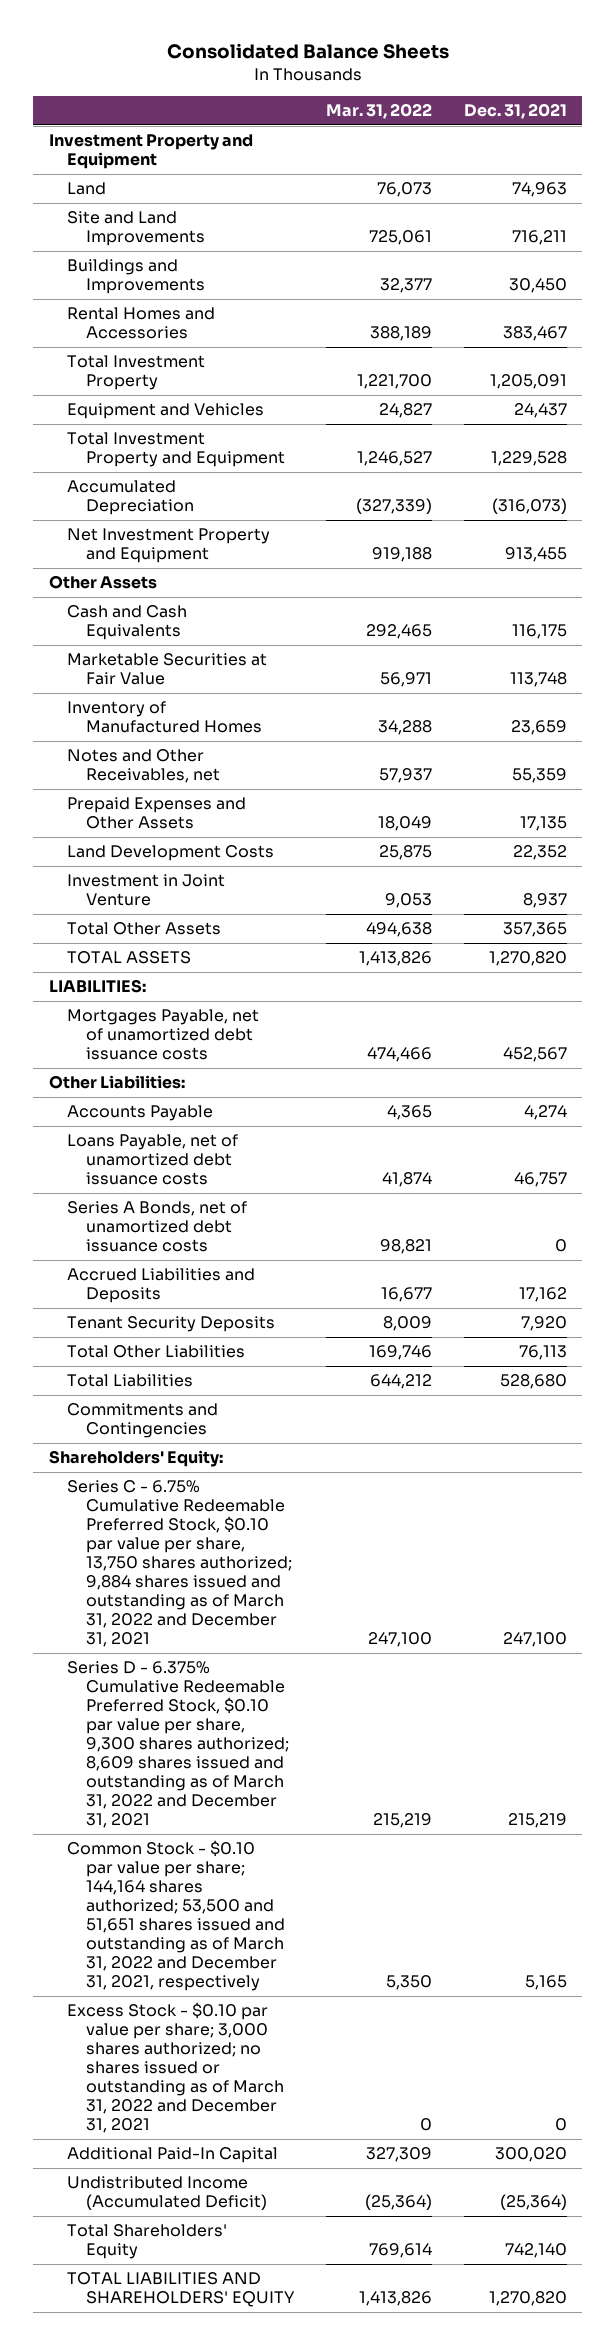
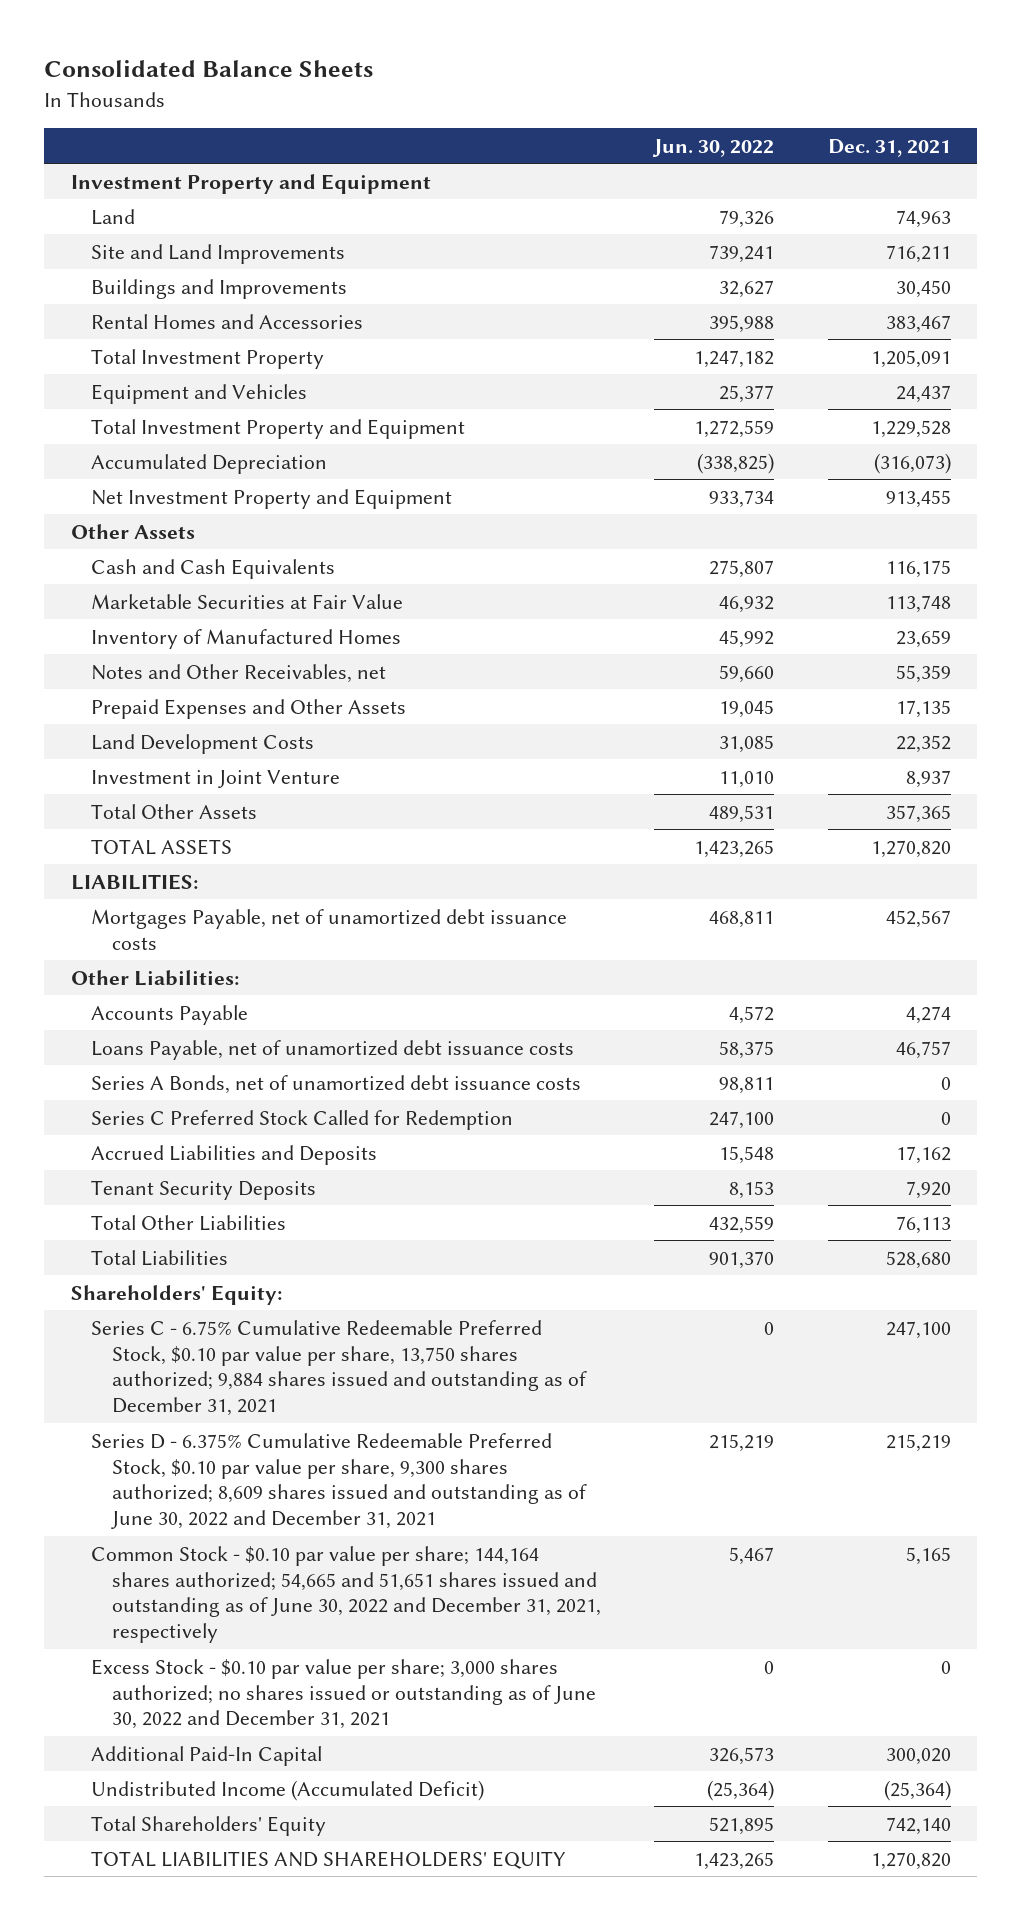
- | Mar. 31, 2022 | Dec. 31, 2021
+ | Jun. 30, 2022 | Dec. 31, 2021
+ Series C Preferred Stock Called for Redemption | 247,100 | 0
- Commitments and Contingencies
- Series C - 6.75% Cumulative Redeemable Preferred Stock, $0.10 par value per share, 13,750 shares authorized; 9,884 shares issued and outstanding as of March 31, 2022 and December 31, 2021 | 247,100 | 247,100
- Series D - 6.375% Cumulative Redeemable Preferred Stock, $0.10 par value per share, 9,300 shares authorized; 8,609 shares issued and outstanding as of March 31, 2022 and December 31, 2021 | 215,219 | 215,219
- Common Stock - $0.10 par value per share; 144,164 shares authorized; 53,500 and 51,651 shares issued and outstanding as of March 31, 2022 and December 31, 2021, respectively | 5,350 | 5,165
- Excess Stock - $0.10 par value per share; 3,000 shares authorized; no shares issued or outstanding as of March 31, 2022 and December 31, 2021 | 0 | 0
+ Series C - 6.75% Cumulative Redeemable Preferred Stock, $0.10 par value per share, 13,750 shares authorized; 9,884 shares issued and outstanding as of December 31, 2021 | 0 | 247,100
+ Series D - 6.375% Cumulative Redeemable Preferred Stock, $0.10 par value per share, 9,300 shares authorized; 8,609 shares issued and outstanding as of June 30, 2022 and December 31, 2021 | 215,219 | 215,219
+ Common Stock - $0.10 par value per share; 144,164 shares authorized; 54,665 and 51,651 shares issued and outstanding as of June 30, 2022 and December 31, 2021, respectively | 5,467 | 5,165
+ Excess Stock - $0.10 par value per share; 3,000 shares authorized; no shares issued or outstanding as of June 30, 2022 and December 31, 2021 | 0 | 0

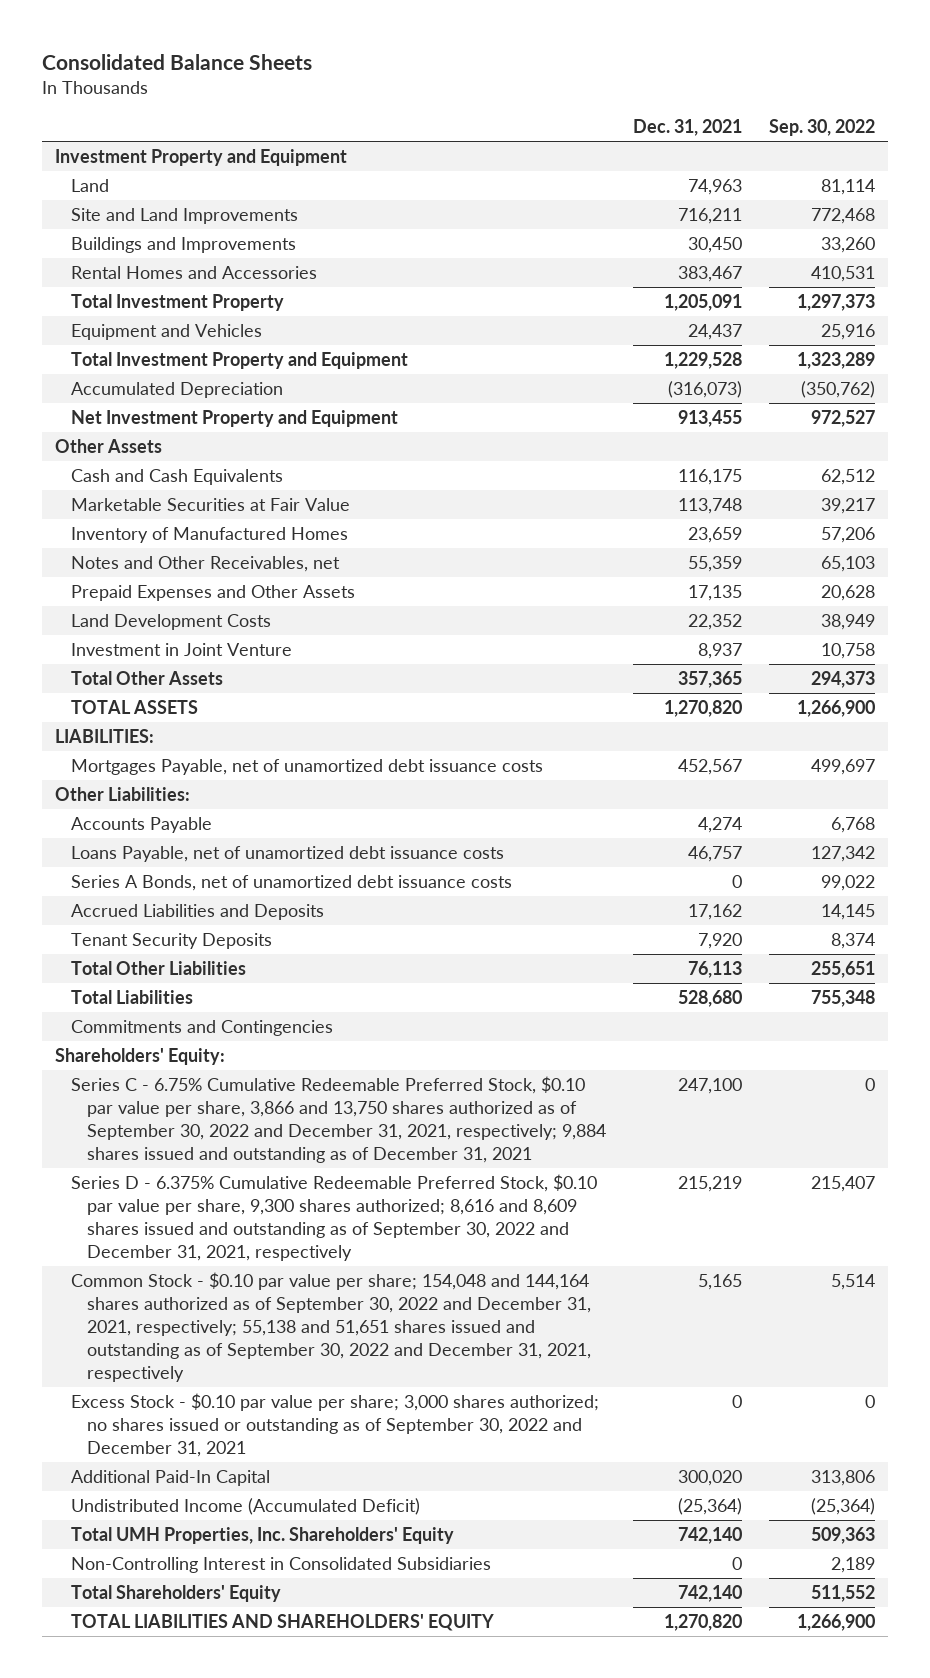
- | Jun. 30, 2022 | Dec. 31, 2021
+ | Dec. 31, 2021 | Sep. 30, 2022
- Series C Preferred Stock Called for Redemption | 247,100 | 0
+ Commitments and Contingencies
- Series C - 6.75% Cumulative Redeemable Preferred Stock, $0.10 par value per share, 13,750 shares authorized; 9,884 shares issued and outstanding as of December 31, 2021 | 0 | 247,100
- Series D - 6.375% Cumulative Redeemable Preferred Stock, $0.10 par value per share, 9,300 shares authorized; 8,609 shares issued and outstanding as of June 30, 2022 and December 31, 2021 | 215,219 | 215,219
- Common Stock - $0.10 par value per share; 144,164 shares authorized; 54,665 and 51,651 shares issued and outstanding as of June 30, 2022 and December 31, 2021, respectively | 5,467 | 5,165
- Excess Stock - $0.10 par value per share; 3,000 shares authorized; no shares issued or outstanding as of June 30, 2022 and December 31, 2021 | 0 | 0
+ Series C - 6.75% Cumulative Redeemable Preferred Stock, $0.10 par value per share, 3,866 and 13,750 shares authorized as of September 30, 2022 and December 31, 2021, respectively; 9,884 shares issued and outstanding as of December 31, 2021 | 247,100 | 0
+ Series D - 6.375% Cumulative Redeemable Preferred Stock, $0.10 par value per share, 9,300 shares authorized; 8,616 and 8,609 shares issued and outstanding as of September 30, 2022 and December 31, 2021, respectively | 215,219 | 215,407
+ Common Stock - $0.10 par value per share; 154,048 and 144,164 shares authorized as of September 30, 2022 and December 31, 2021, respectively; 55,138 and 51,651 shares issued and outstanding as of September 30, 2022 and December 31, 2021, respectively | 5,165 | 5,514
+ Excess Stock - $0.10 par value per share; 3,000 shares authorized; no shares issued or outstanding as of September 30, 2022 and December 31, 2021 | 0 | 0
+ Total UMH Properties, Inc. Shareholders' Equity | 742,140 | 509,363
+ Non-Controlling Interest in Consolidated Subsidiaries | 0 | 2,189

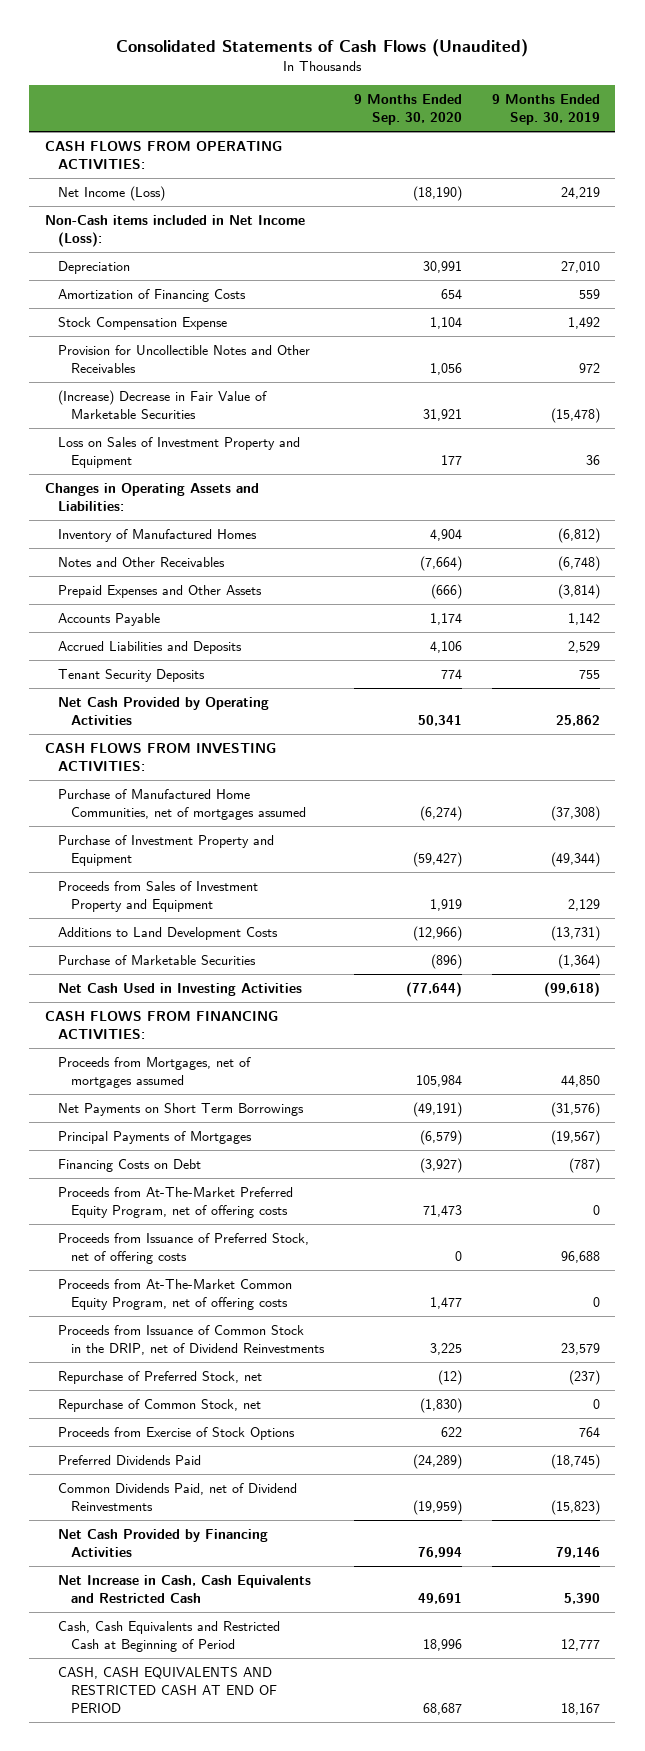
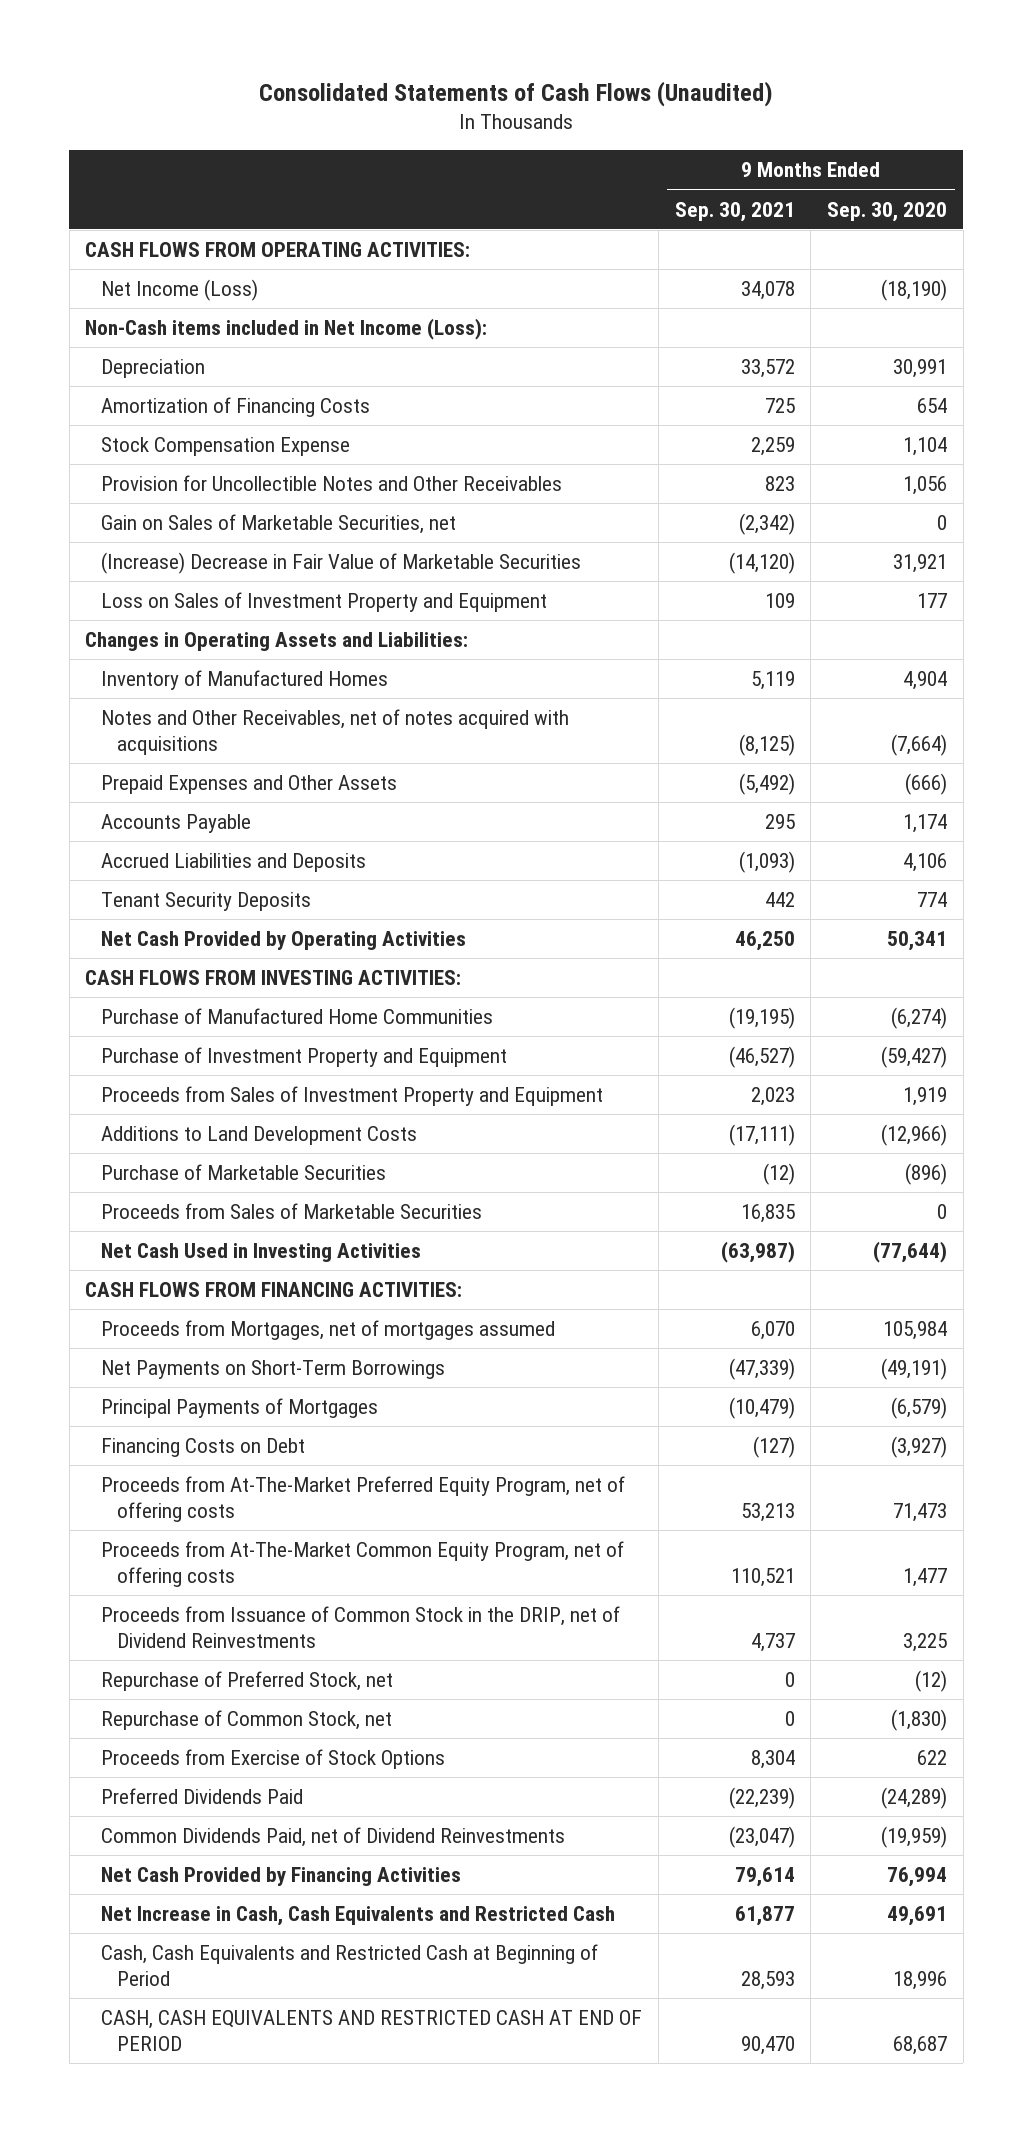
- | 9 Months Ended Sep. 30, 2020 | 9 Months Ended Sep. 30, 2019
+ | 9 Months Ended Sep. 30, 2021 | 9 Months Ended Sep. 30, 2020
+ Gain on Sales of Marketable Securities, net | (2,342) | 0
- Notes and Other Receivables | (7,664) | (6,748)
+ Notes and Other Receivables, net of notes acquired with acquisitions | (8,125) | (7,664)
- Purchase of Manufactured Home Communities, net of mortgages assumed | (6,274) | (37,308)
+ Purchase of Manufactured Home Communities | (19,195) | (6,274)
+ Proceeds from Sales of Marketable Securities | 16,835 | 0
- Net Payments on Short Term Borrowings | (49,191) | (31,576)
+ Net Payments on Short-Term Borrowings | (47,339) | (49,191)
- Proceeds from Issuance of Preferred Stock, net of offering costs | 0 | 96,688

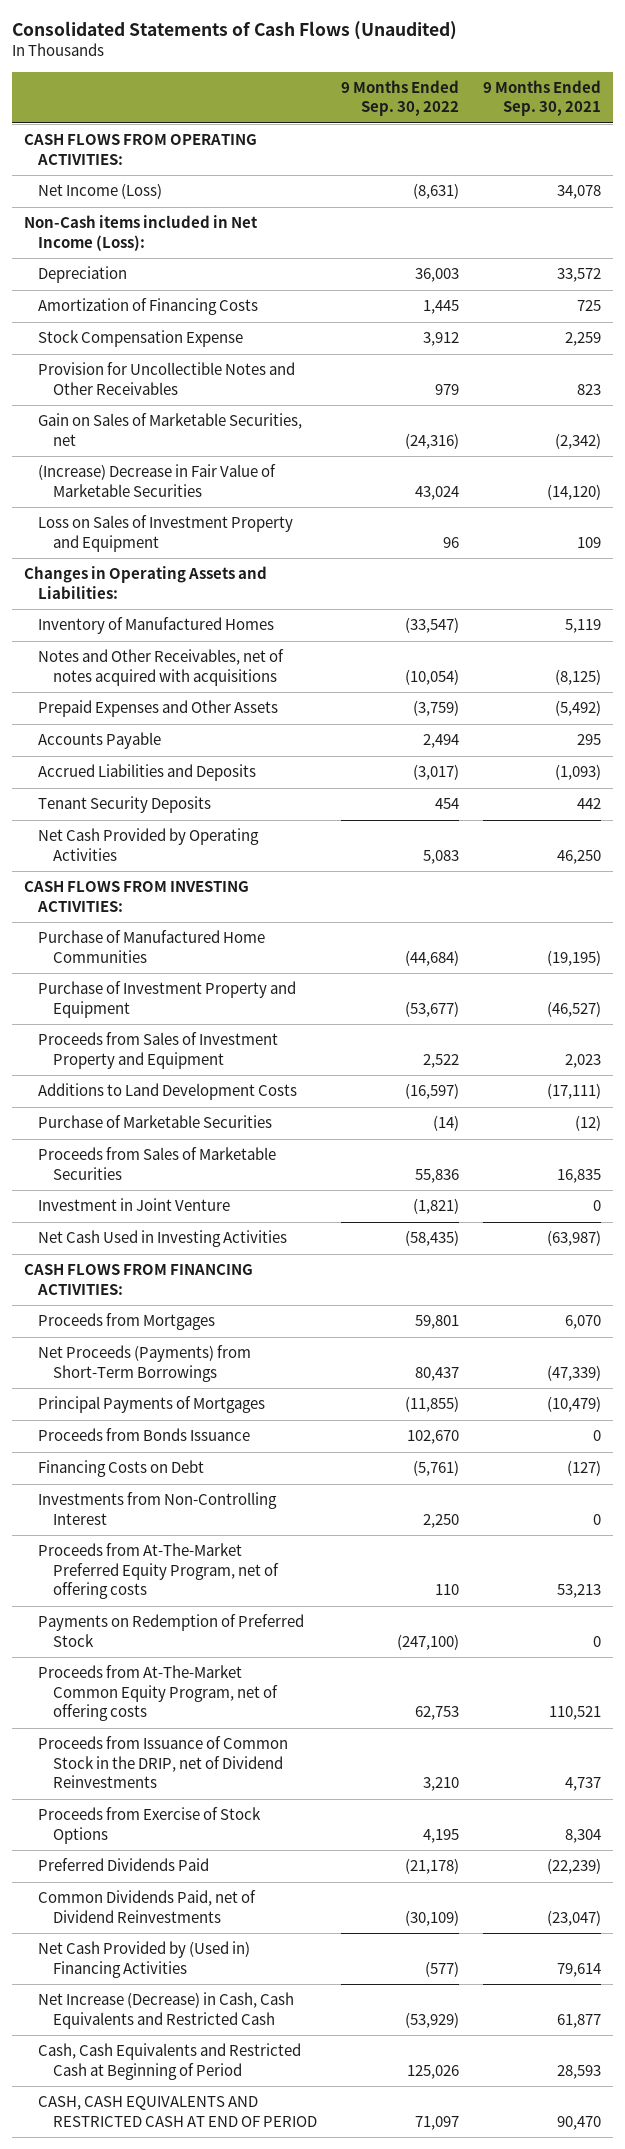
- | 9 Months Ended Sep. 30, 2021 | 9 Months Ended Sep. 30, 2020
+ | 9 Months Ended Sep. 30, 2022 | 9 Months Ended Sep. 30, 2021
+ Investment in Joint Venture | (1,821) | 0
- Proceeds from Mortgages, net of mortgages assumed | 6,070 | 105,984
- Net Payments on Short-Term Borrowings | (47,339) | (49,191)
+ Proceeds from Mortgages | 59,801 | 6,070
+ Net Proceeds (Payments) from Short-Term Borrowings | 80,437 | (47,339)
+ Proceeds from Bonds Issuance | 102,670 | 0
+ Investments from Non-Controlling Interest | 2,250 | 0
+ Payments on Redemption of Preferred Stock | (247,100) | 0
- Repurchase of Preferred Stock, net | 0 | (12)
- Repurchase of Common Stock, net | 0 | (1,830)
- Net Cash Provided by Financing Activities | 79,614 | 76,994
- Net Increase in Cash, Cash Equivalents and Restricted Cash | 61,877 | 49,691
+ Net Cash Provided by (Used in) Financing Activities | (577) | 79,614
+ Net Increase (Decrease) in Cash, Cash Equivalents and Restricted Cash | (53,929) | 61,877

